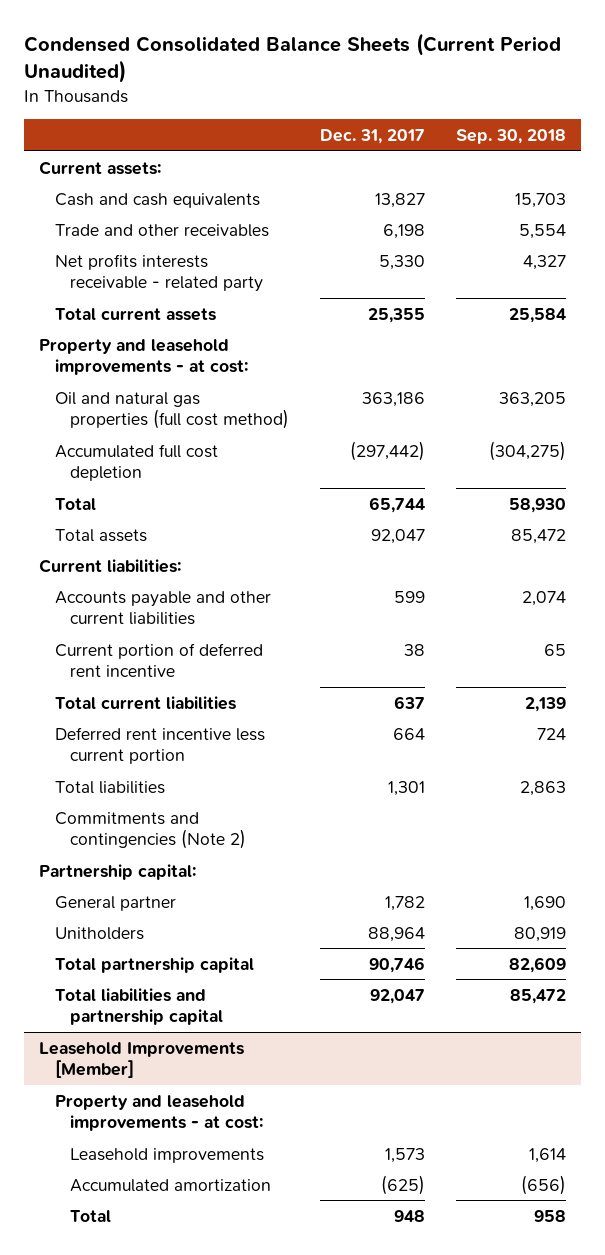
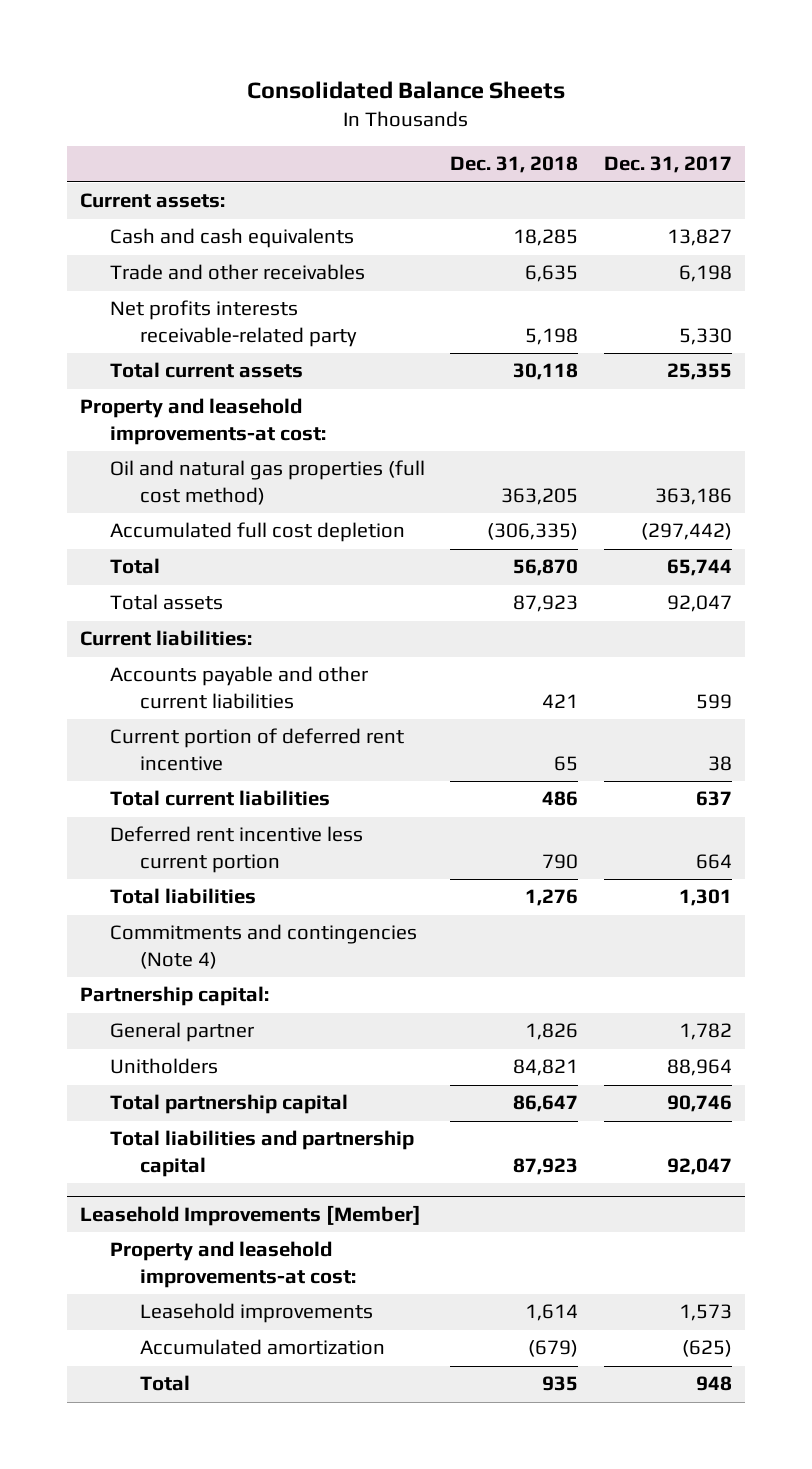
- Condensed Consolidated Balance Sheets (Current Period Unaudited)
+ Consolidated Balance Sheets
- | Dec. 31, 2017 | Sep. 30, 2018
+ | Dec. 31, 2018 | Dec. 31, 2017
- Net profits interests receivable - related party | 5,330 | 4,327
+ Net profits interests receivable-related party | 5,198 | 5,330
- Property and leasehold improvements - at cost:
+ Property and leasehold improvements-at cost:
- Commitments and contingencies (Note 2)
+ Commitments and contingencies (Note 4)
@ Leasehold Improvements [Member]
- Property and leasehold improvements - at cost:
+ Property and leasehold improvements-at cost:

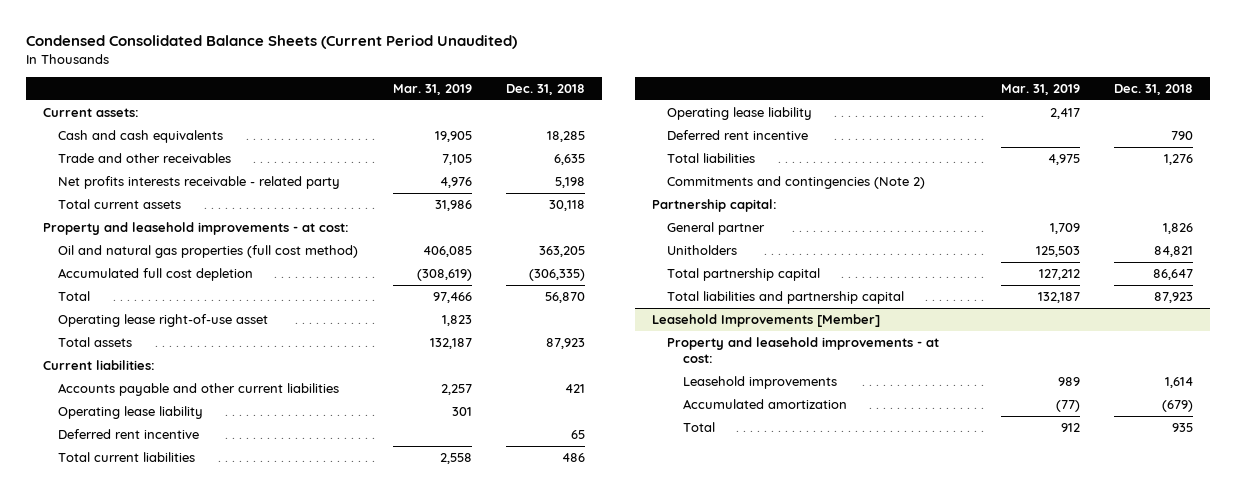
- Consolidated Balance Sheets
+ Condensed Consolidated Balance Sheets (Current Period Unaudited)
- | Dec. 31, 2018 | Dec. 31, 2017
+ | Mar. 31, 2019 | Dec. 31, 2018
- Net profits interests receivable-related party | 5,198 | 5,330
+ Net profits interests receivable - related party | 4,976 | 5,198
- Property and leasehold improvements-at cost:
+ Property and leasehold improvements - at cost:
+ Operating lease right-of-use asset | 1,823 |
- Current portion of deferred rent incentive | 65 | 38
+ Operating lease liability | 301 |
+ Deferred rent incentive | | 65
- Deferred rent incentive less current portion | 790 | 664
+ Operating lease liability | 2,417 |
+ Deferred rent incentive | | 790
- Commitments and contingencies (Note 4)
+ Commitments and contingencies (Note 2)
@ Leasehold Improvements [Member]
- Property and leasehold improvements-at cost:
+ Property and leasehold improvements - at cost:

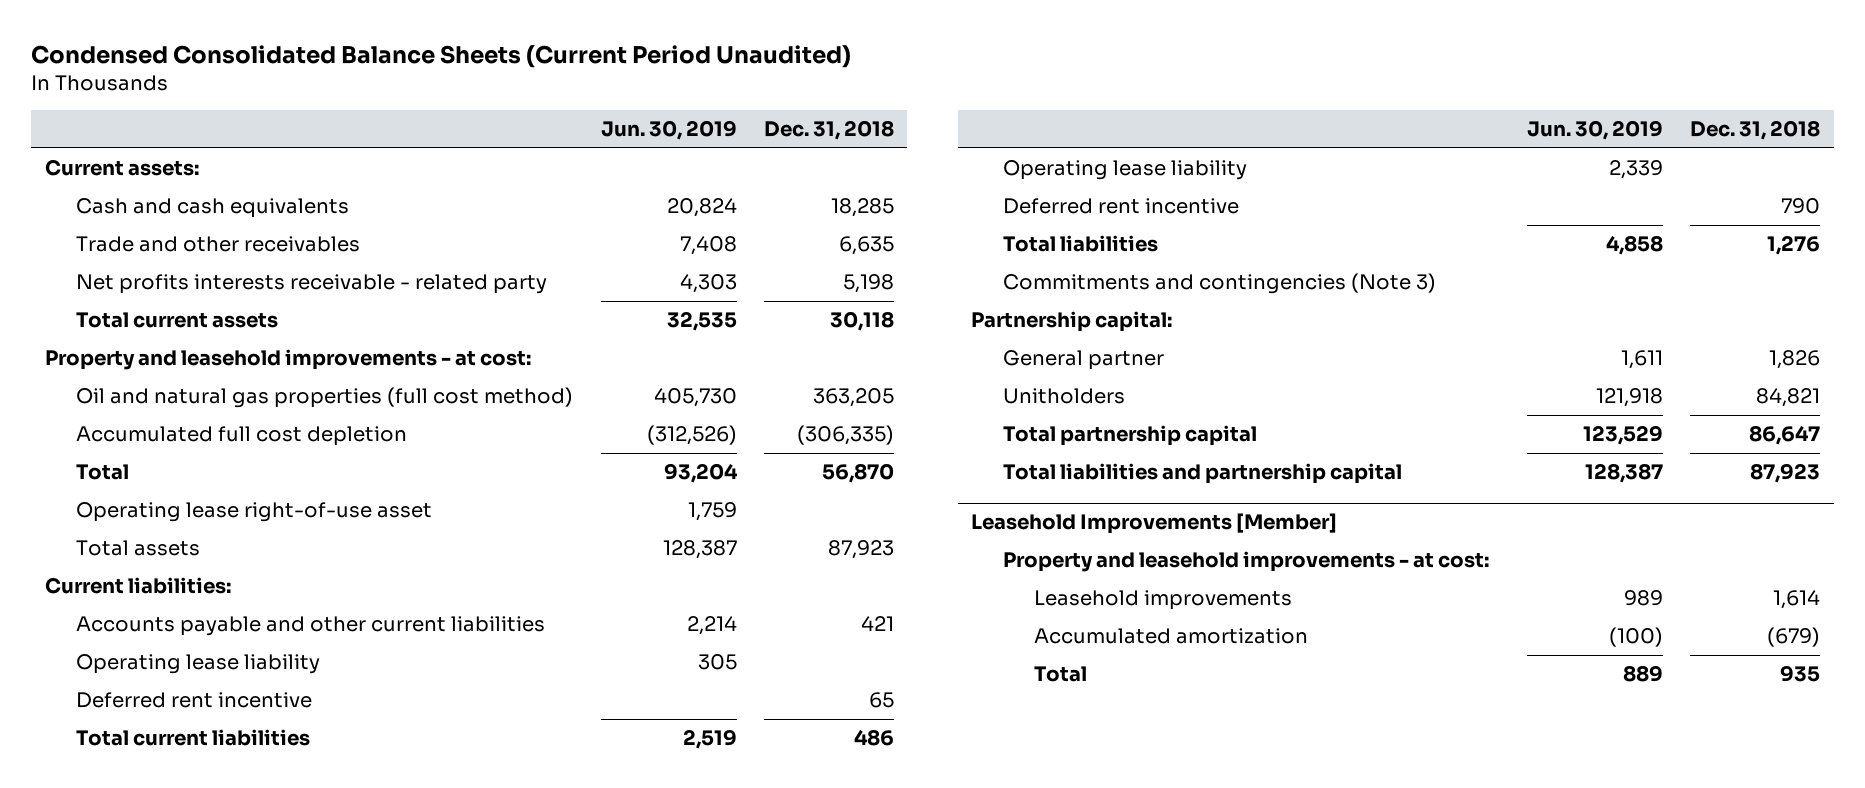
- | Mar. 31, 2019 | Dec. 31, 2018
+ | Jun. 30, 2019 | Dec. 31, 2018
- Commitments and contingencies (Note 2)
+ Commitments and contingencies (Note 3)

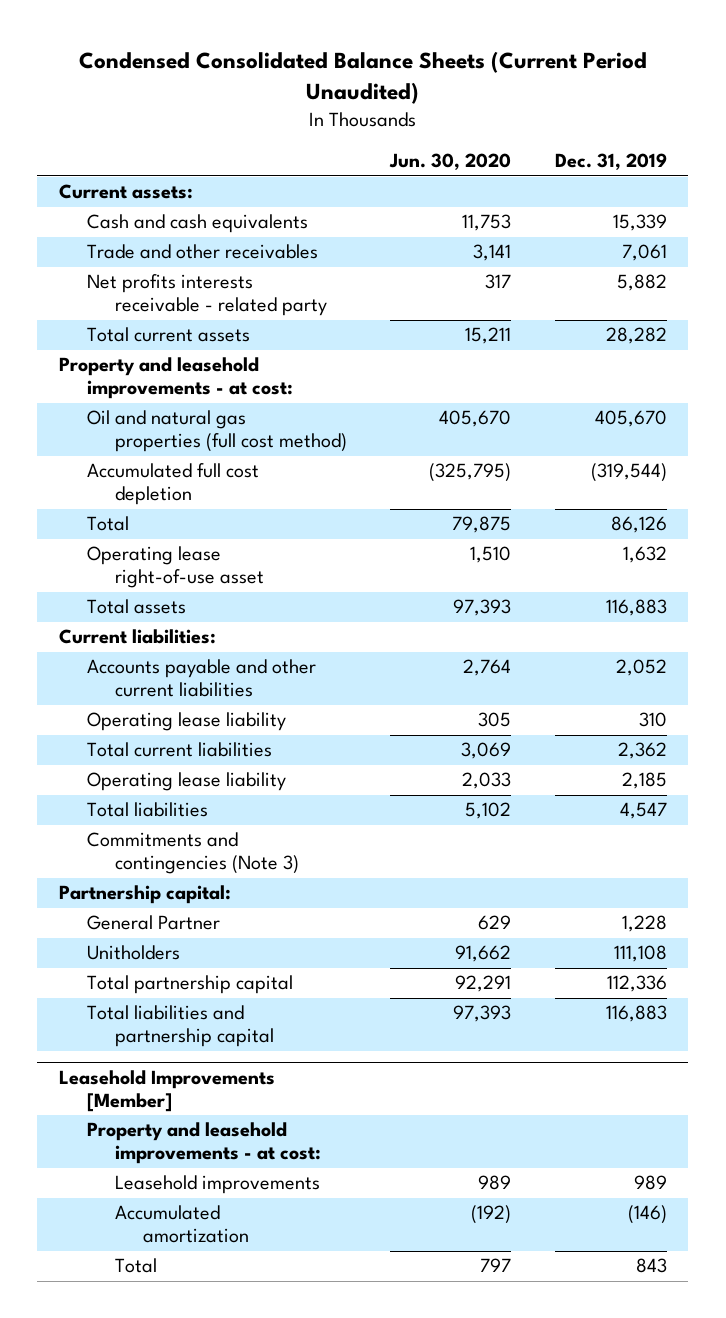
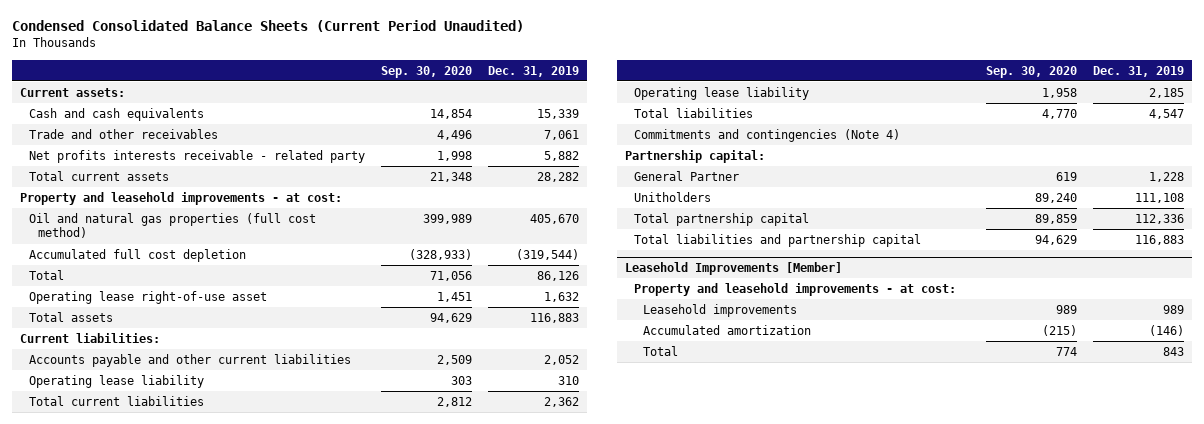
- | Jun. 30, 2020 | Dec. 31, 2019
+ | Sep. 30, 2020 | Dec. 31, 2019
- Commitments and contingencies (Note 3)
+ Commitments and contingencies (Note 4)

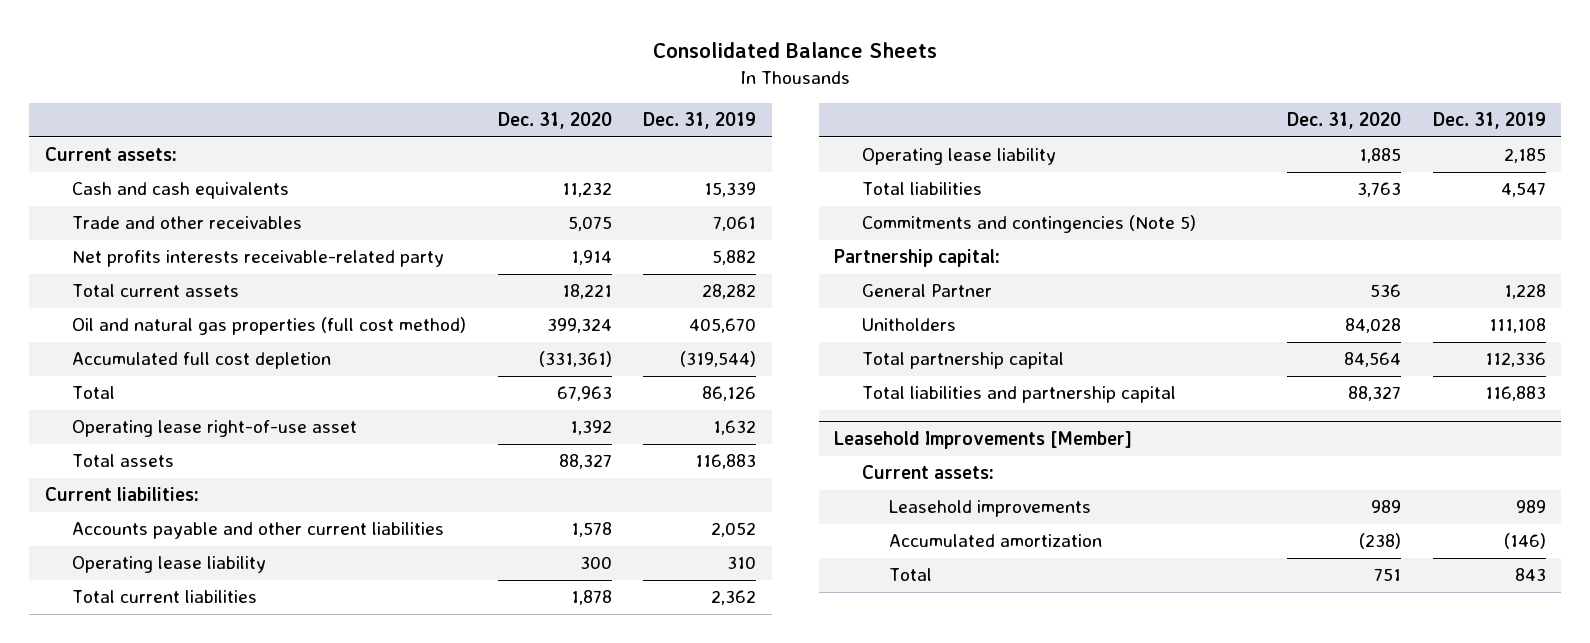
- Condensed Consolidated Balance Sheets (Current Period Unaudited)
+ Consolidated Balance Sheets
- | Sep. 30, 2020 | Dec. 31, 2019
+ | Dec. 31, 2020 | Dec. 31, 2019
- Net profits interests receivable - related party | 1,998 | 5,882
+ Net profits interests receivable-related party | 1,914 | 5,882
- Property and leasehold improvements - at cost:
- Commitments and contingencies (Note 4)
+ Commitments and contingencies (Note 5)
@ Leasehold Improvements [Member]
- Property and leasehold improvements - at cost:
+ Current assets:

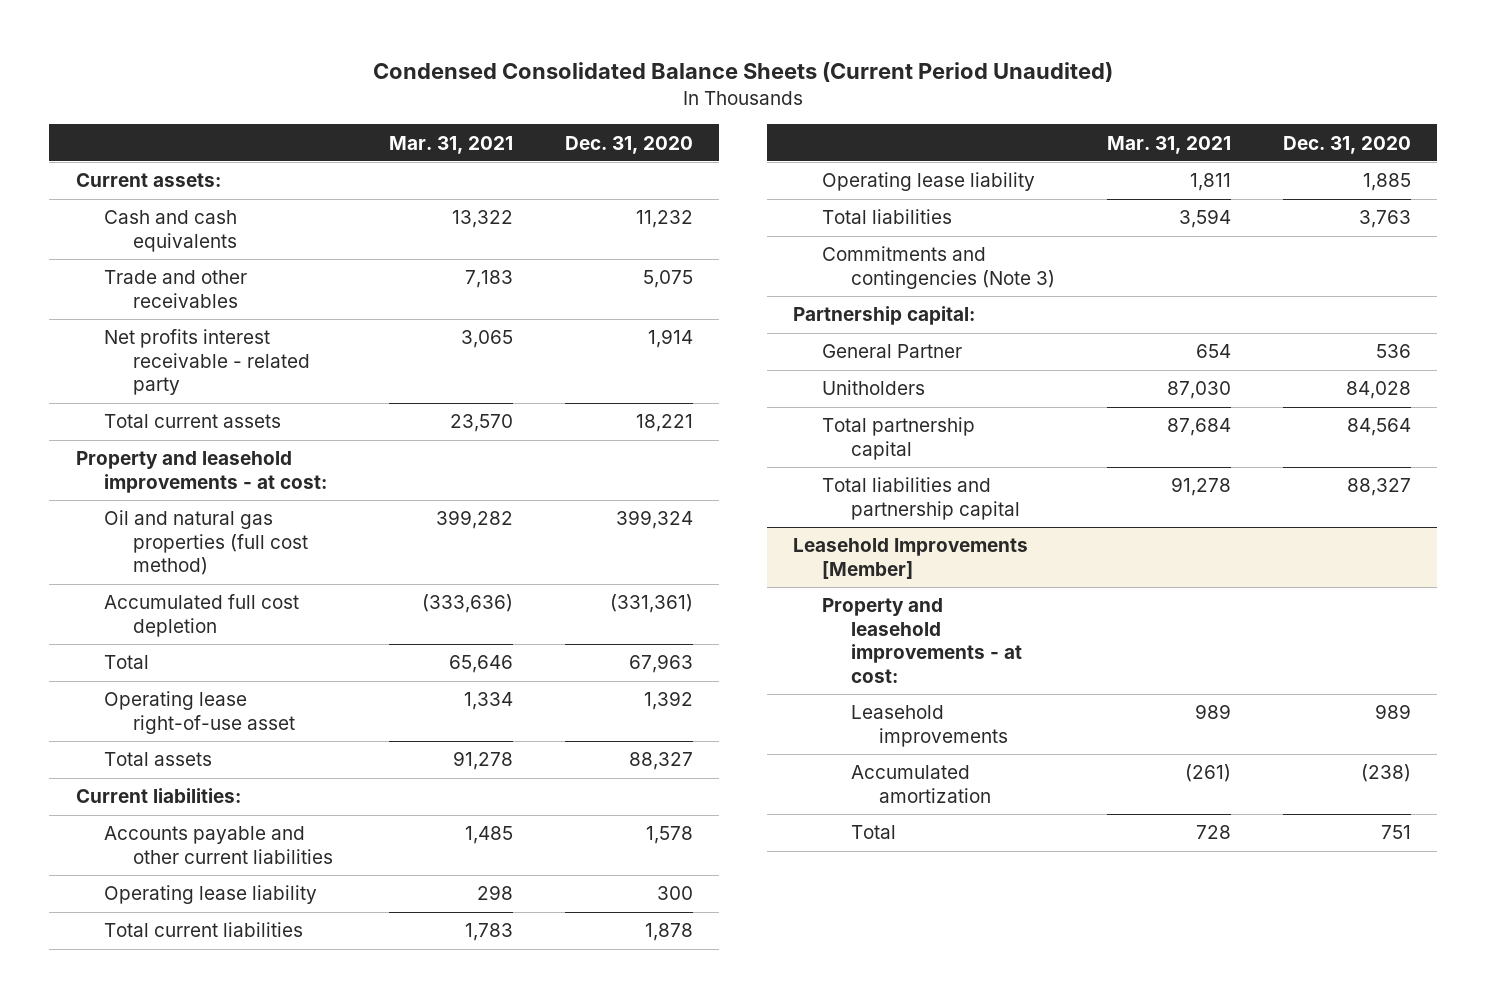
- Consolidated Balance Sheets
+ Condensed Consolidated Balance Sheets (Current Period Unaudited)
- | Dec. 31, 2020 | Dec. 31, 2019
+ | Mar. 31, 2021 | Dec. 31, 2020
- Net profits interests receivable-related party | 1,914 | 5,882
+ Net profits interest receivable - related party | 3,065 | 1,914
+ Property and leasehold improvements - at cost:
- Commitments and contingencies (Note 5)
+ Commitments and contingencies (Note 3)
@ Leasehold Improvements [Member]
- Current assets:
+ Property and leasehold improvements - at cost:

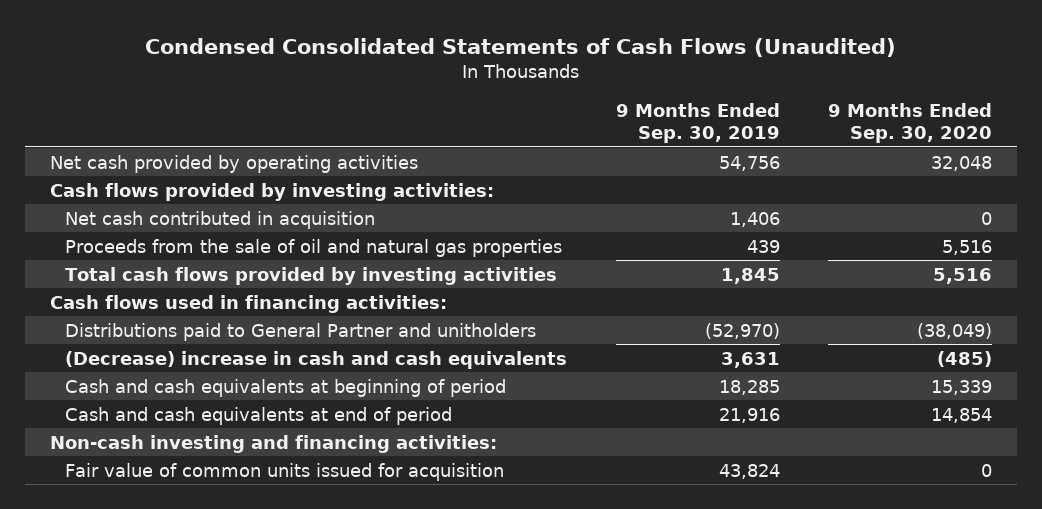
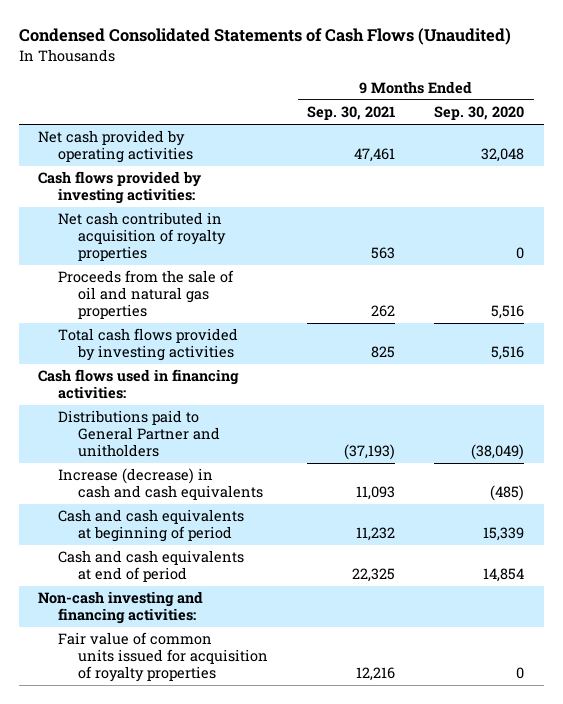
- | 9 Months Ended Sep. 30, 2019 | 9 Months Ended Sep. 30, 2020
+ | 9 Months Ended Sep. 30, 2021 | 9 Months Ended Sep. 30, 2020
- Net cash contributed in acquisition | 1,406 | 0
+ Net cash contributed in acquisition of royalty properties | 563 | 0
- (Decrease) increase in cash and cash equivalents | 3,631 | (485)
+ Increase (decrease) in cash and cash equivalents | 11,093 | (485)
- Fair value of common units issued for acquisition | 43,824 | 0
+ Fair value of common units issued for acquisition of royalty properties | 12,216 | 0

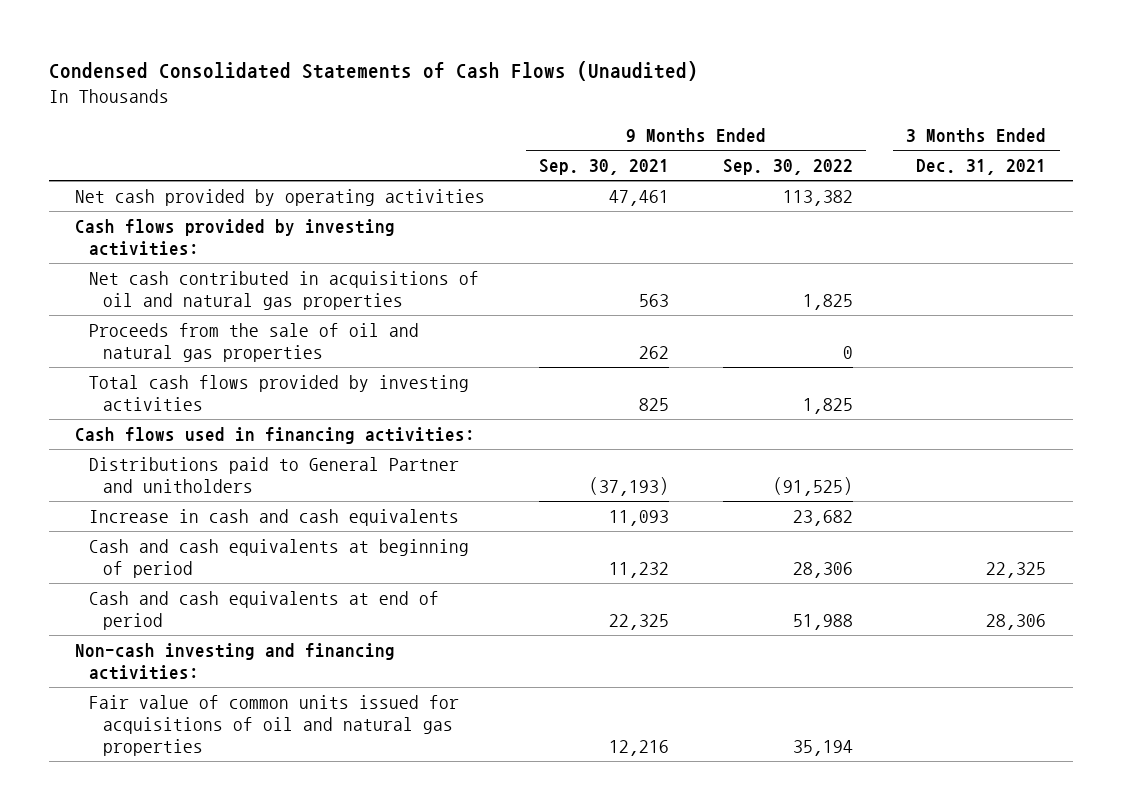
- | 9 Months Ended Sep. 30, 2021 | 9 Months Ended Sep. 30, 2020
+ | 9 Months Ended Sep. 30, 2021 | 9 Months Ended Sep. 30, 2022 | 3 Months Ended Dec. 31, 2021
- Net cash contributed in acquisition of royalty properties | 563 | 0
+ Net cash contributed in acquisitions of oil and natural gas properties | 563 | 1,825 |
- Increase (decrease) in cash and cash equivalents | 11,093 | (485)
+ Increase in cash and cash equivalents | 11,093 | 23,682 |
- Fair value of common units issued for acquisition of royalty properties | 12,216 | 0
+ Fair value of common units issued for acquisitions of oil and natural gas properties | 12,216 | 35,194 |

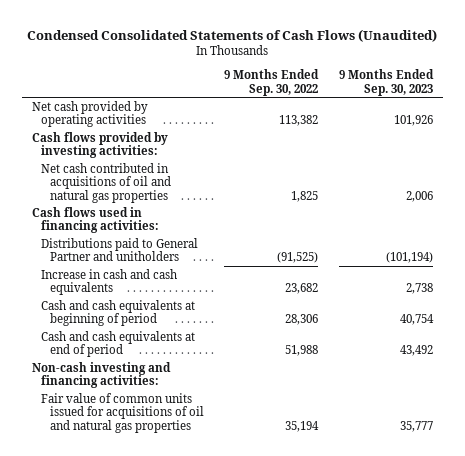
- | 9 Months Ended Sep. 30, 2021 | 9 Months Ended Sep. 30, 2022 | 3 Months Ended Dec. 31, 2021
+ | 9 Months Ended Sep. 30, 2022 | 9 Months Ended Sep. 30, 2023
- Proceeds from the sale of oil and natural gas properties | 262 | 0 |
- Total cash flows provided by investing activities | 825 | 1,825 |

